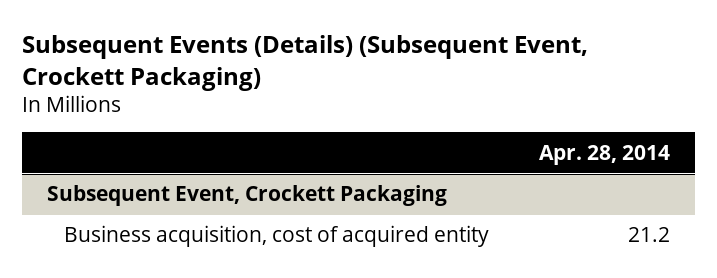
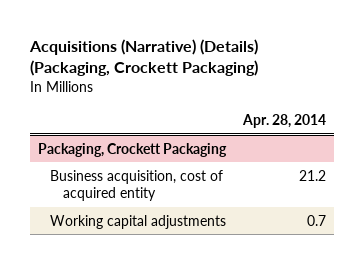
- Subsequent Events (Details) (Subsequent Event, Crockett Packaging)
+ Acquisitions (Narrative) (Details) (Packaging, Crockett Packaging)
- Subsequent Event, Crockett Packaging
+ Packaging, Crockett Packaging
+ Working capital adjustments | 0.7

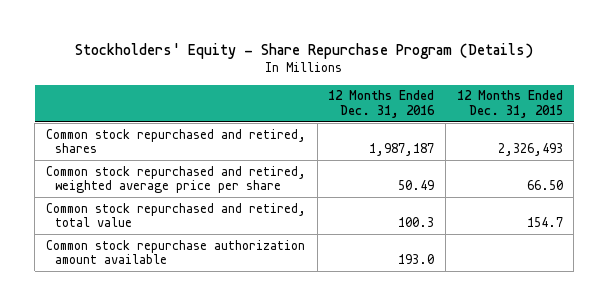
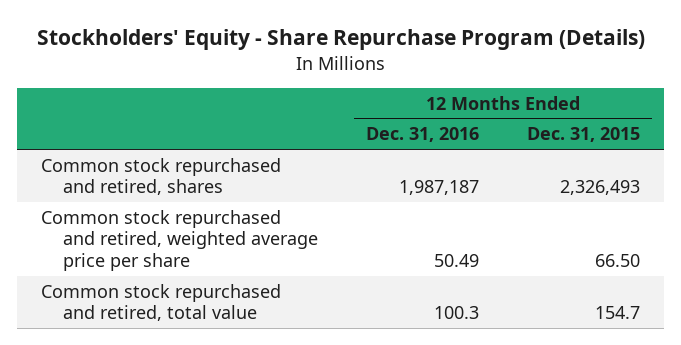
- Common stock repurchase authorization amount available | 193.0 |

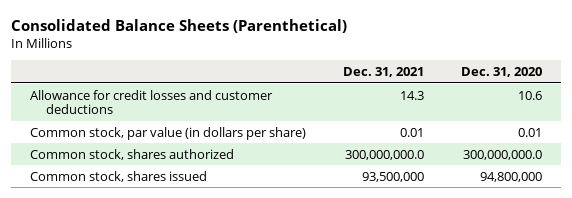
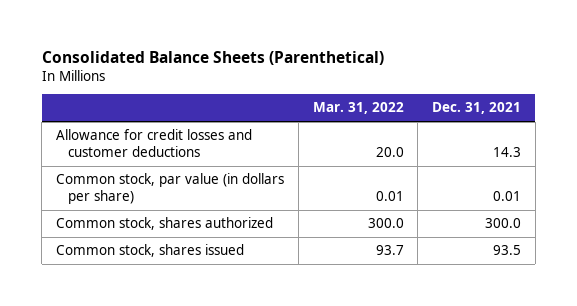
- | Dec. 31, 2021 | Dec. 31, 2020
+ | Mar. 31, 2022 | Dec. 31, 2021
- Common stock, shares authorized | 300,000,000.0 | 300,000,000.0
- Common stock, shares issued | 93,500,000 | 94,800,000
+ Common stock, shares authorized | 300.0 | 300.0
+ Common stock, shares issued | 93.7 | 93.5

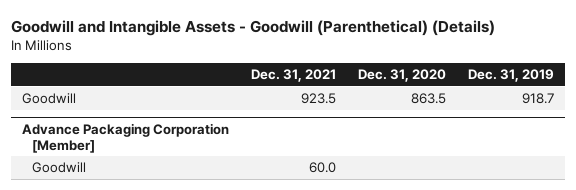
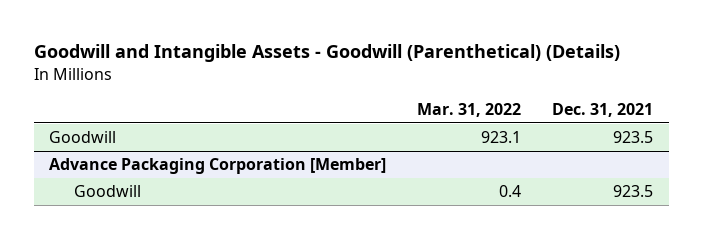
- | Dec. 31, 2021 | Dec. 31, 2020 | Dec. 31, 2019
+ | Mar. 31, 2022 | Dec. 31, 2021
@ Advance Packaging Corporation [Member]
- Goodwill | 60.0 | |
+ Goodwill | 0.4 | 923.5

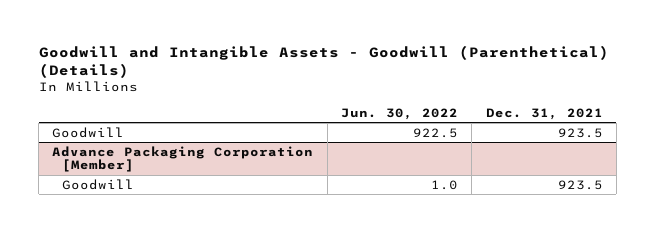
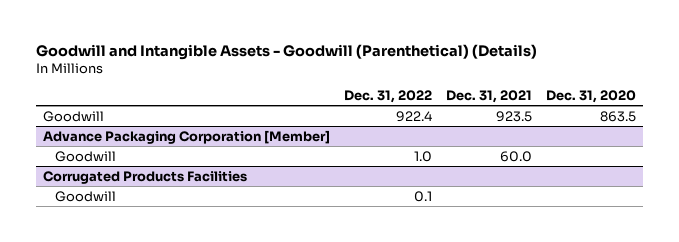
- | Jun. 30, 2022 | Dec. 31, 2021
+ | Dec. 31, 2022 | Dec. 31, 2021 | Dec. 31, 2020
@ Advance Packaging Corporation [Member]
- Goodwill | 1.0 | 923.5
+ Goodwill | 1.0 | 60.0 |
+ Corrugated Products Facilities
+ Goodwill | 0.1 | |

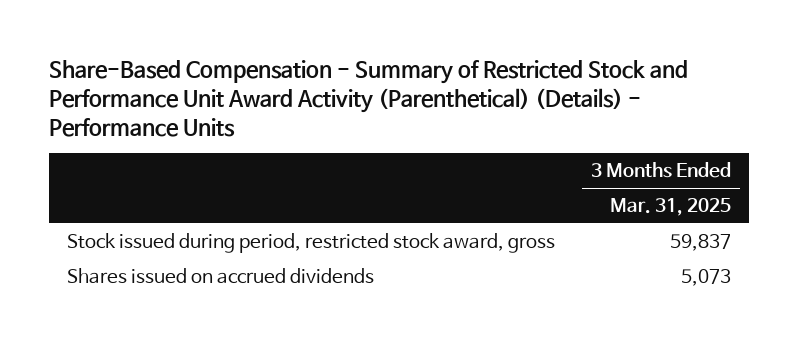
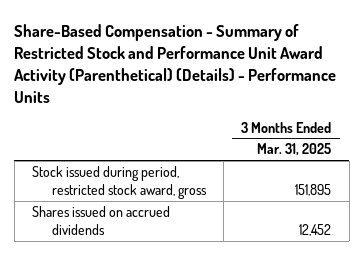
- Stock issued during period, restricted stock award, gross | 59,837
- Shares issued on accrued dividends | 5,073
+ Stock issued during period, restricted stock award, gross | 151,895
+ Shares issued on accrued dividends | 12,452

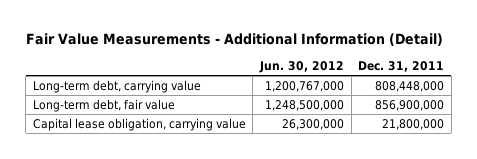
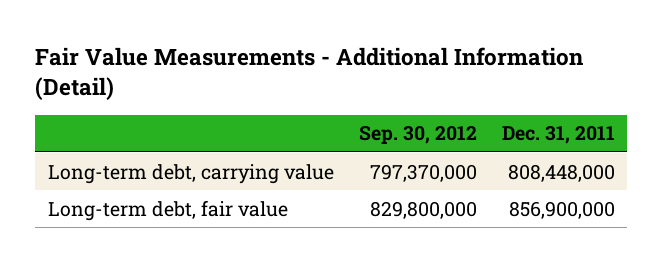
- | Jun. 30, 2012 | Dec. 31, 2011
+ | Sep. 30, 2012 | Dec. 31, 2011
- Capital lease obligation, carrying value | 26,300,000 | 21,800,000

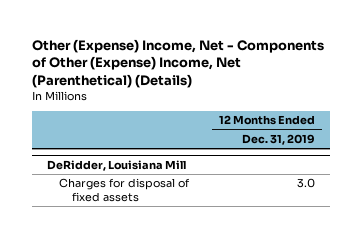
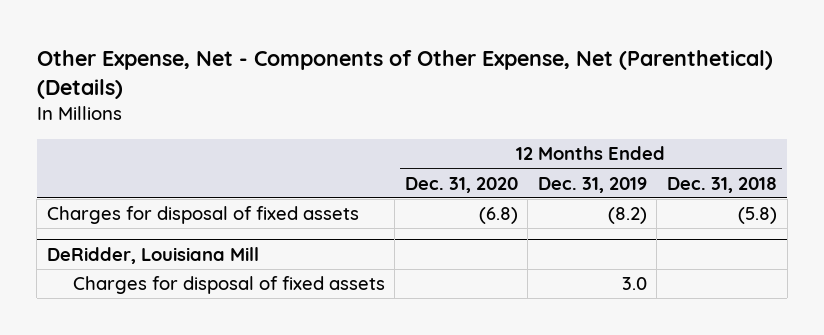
- Other (Expense) Income, Net - Components of Other (Expense) Income, Net (Parenthetical) (Details)
+ Other Expense, Net - Components of Other Expense, Net (Parenthetical) (Details)
- | 12 Months Ended Dec. 31, 2019
+ | 12 Months Ended Dec. 31, 2020 | 12 Months Ended Dec. 31, 2019 | 12 Months Ended Dec. 31, 2018
+ Charges for disposal of fixed assets | (6.8) | (8.2) | (5.8)

